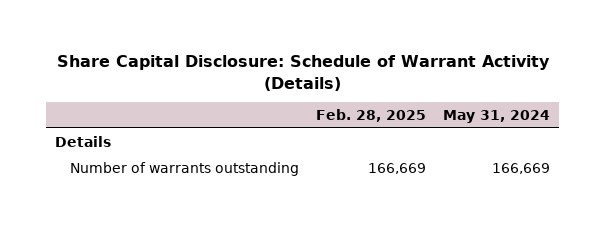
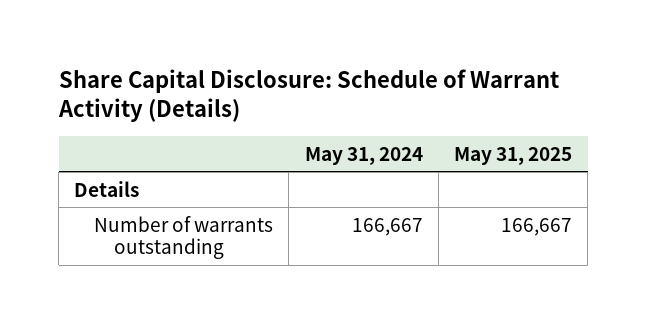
- | Feb. 28, 2025 | May 31, 2024
+ | May 31, 2024 | May 31, 2025
- Number of warrants outstanding | 166,669 | 166,669
+ Number of warrants outstanding | 166,667 | 166,667

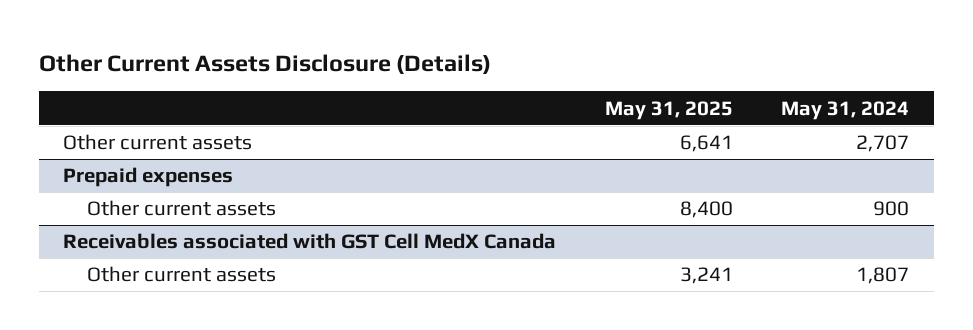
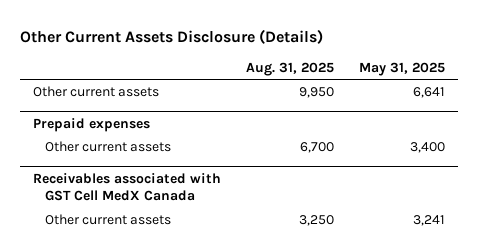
- | May 31, 2025 | May 31, 2024
+ | Aug. 31, 2025 | May 31, 2025
@ Prepaid expenses
- Other current assets | 8,400 | 900
+ Other current assets | 6,700 | 3,400

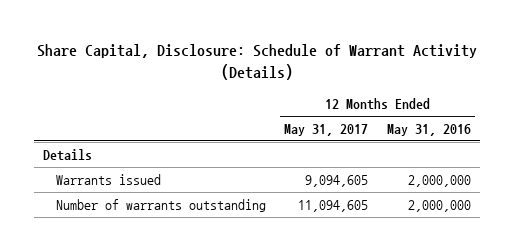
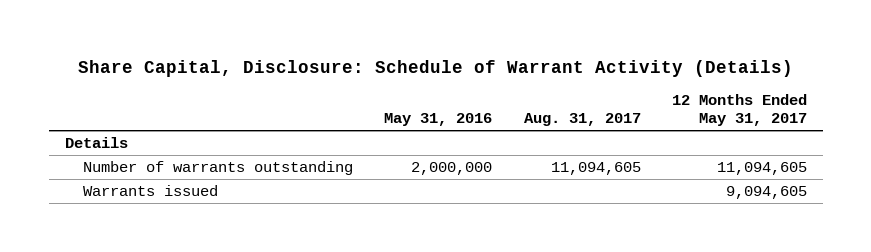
- | 12 Months Ended May 31, 2017 | 12 Months Ended May 31, 2016
+ | May 31, 2016 | Aug. 31, 2017 | 12 Months Ended May 31, 2017
moved down: Warrants issued | | | 9,094,605

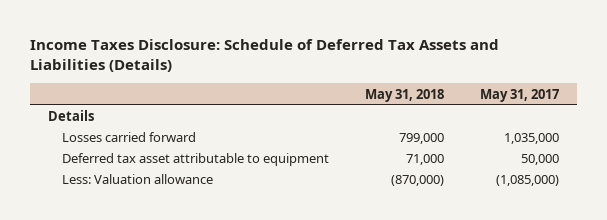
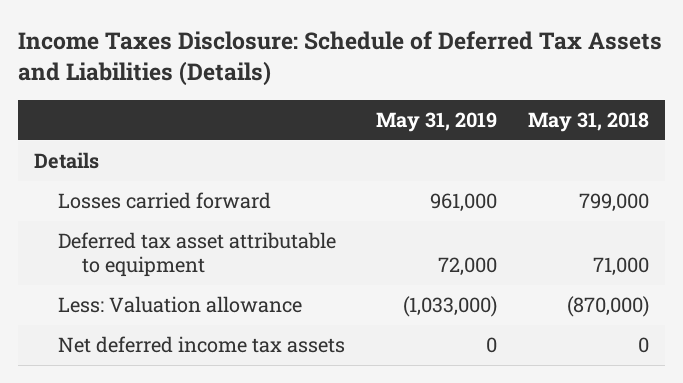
- | May 31, 2018 | May 31, 2017
+ | May 31, 2019 | May 31, 2018
+ Net deferred income tax assets | 0 | 0

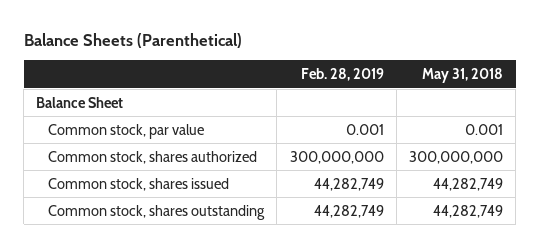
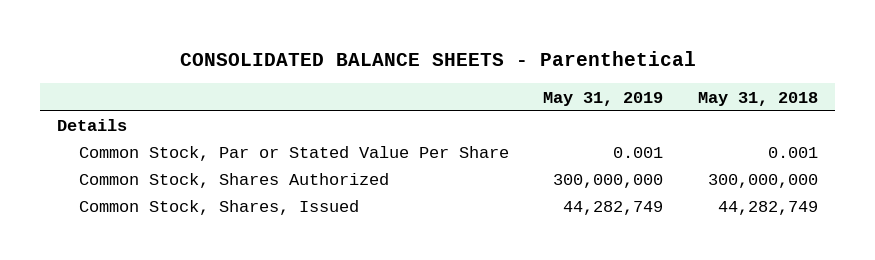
- Balance Sheets (Parenthetical)
+ CONSOLIDATED BALANCE SHEETS - Parenthetical
- | Feb. 28, 2019 | May 31, 2018
+ | May 31, 2019 | May 31, 2018
- Balance Sheet
- Common stock, par value | 0.001 | 0.001
- Common stock, shares authorized | 300,000,000 | 300,000,000
- Common stock, shares issued | 44,282,749 | 44,282,749
- Common stock, shares outstanding | 44,282,749 | 44,282,749
+ Details
+ Common Stock, Par or Stated Value Per Share | 0.001 | 0.001
+ Common Stock, Shares Authorized | 300,000,000 | 300,000,000
+ Common Stock, Shares, Issued | 44,282,749 | 44,282,749

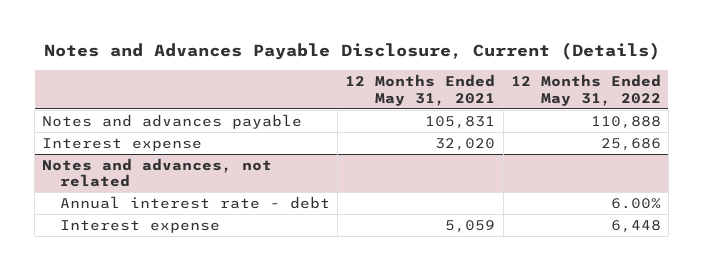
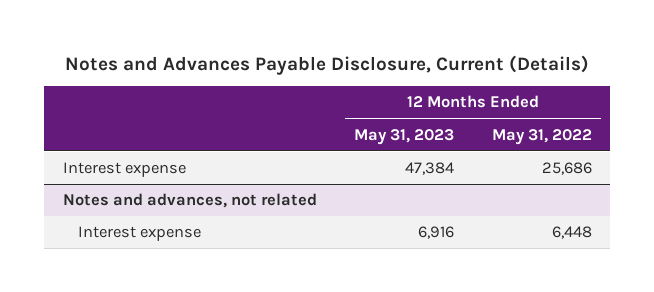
- | 12 Months Ended May 31, 2021 | 12 Months Ended May 31, 2022
+ | 12 Months Ended May 31, 2023 | 12 Months Ended May 31, 2022
- Notes and advances payable | 105,831 | 110,888
@ Notes and advances, not related
- Annual interest rate - debt | | 6.00%

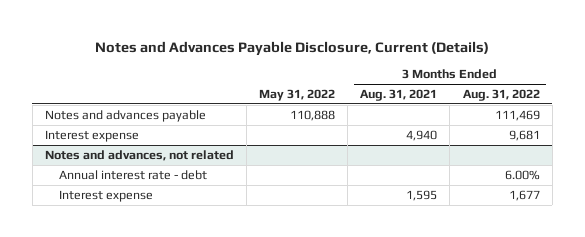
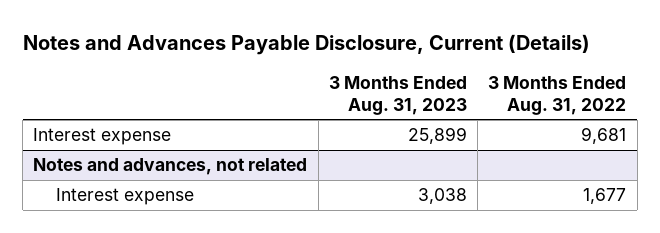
- | May 31, 2022 | 3 Months Ended Aug. 31, 2021 | 3 Months Ended Aug. 31, 2022
+ | 3 Months Ended Aug. 31, 2023 | 3 Months Ended Aug. 31, 2022
- Notes and advances payable | 110,888 | | 111,469
@ Notes and advances, not related
- Annual interest rate - debt | | | 6.00%

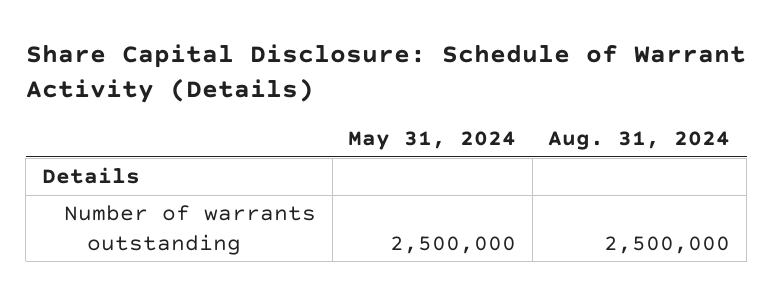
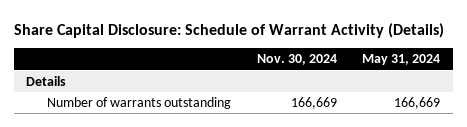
- | May 31, 2024 | Aug. 31, 2024
+ | Nov. 30, 2024 | May 31, 2024
- Number of warrants outstanding | 2,500,000 | 2,500,000
+ Number of warrants outstanding | 166,669 | 166,669

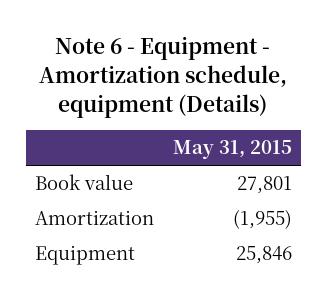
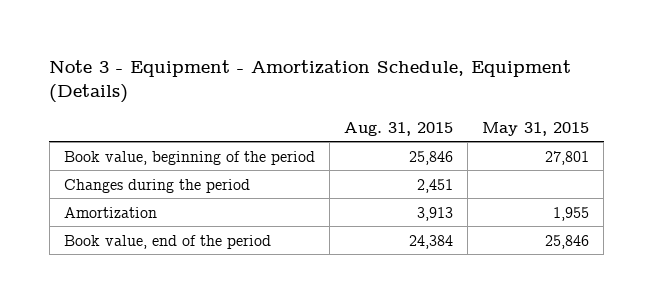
- Note 6 - Equipment - Amortization schedule, equipment (Details)
+ Note 3 - Equipment - Amortization Schedule, Equipment (Details)
- | May 31, 2015
+ | Aug. 31, 2015 | May 31, 2015
- Book value | 27,801
- Amortization | (1,955)
- Equipment | 25,846
+ Book value, beginning of the period | 25,846 | 27,801
+ Changes during the period | 2,451 |
+ Amortization | 3,913 | 1,955
+ Book value, end of the period | 24,384 | 25,846

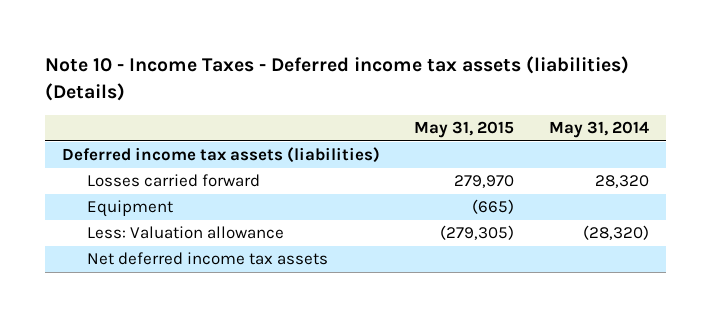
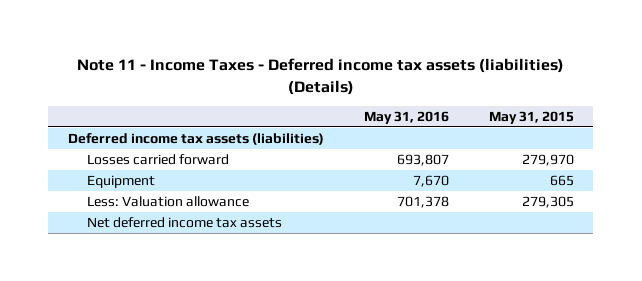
- Note 10 - Income Taxes - Deferred income tax assets (liabilities) (Details)
+ Note 11 - Income Taxes - Deferred income tax assets (liabilities) (Details)
- | May 31, 2015 | May 31, 2014
+ | May 31, 2016 | May 31, 2015
- Equipment | (665) |
- Less: Valuation allowance | (279,305) | (28,320)
+ Equipment | 7,670 | 665
+ Less: Valuation allowance | 701,378 | 279,305

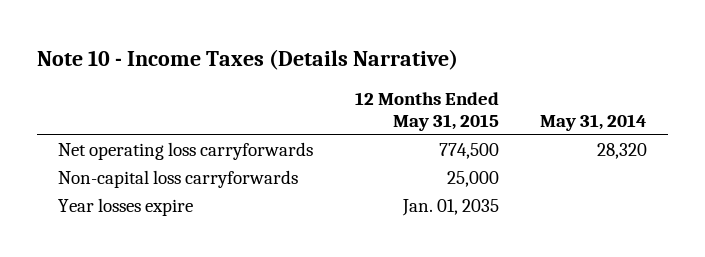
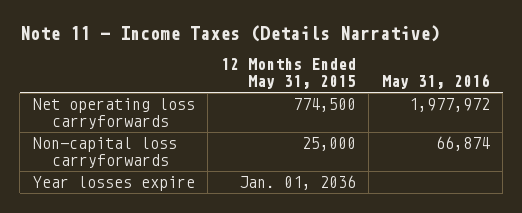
- Note 10 - Income Taxes (Details Narrative)
+ Note 11 - Income Taxes (Details Narrative)
- | 12 Months Ended May 31, 2015 | May 31, 2014
+ | 12 Months Ended May 31, 2015 | May 31, 2016
- Year losses expire | Jan. 01, 2035 |
+ Year losses expire | Jan. 01, 2036 |

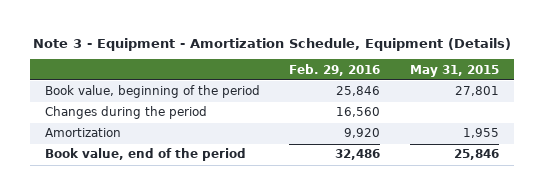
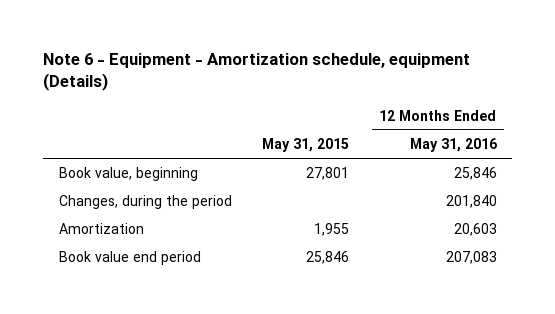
- Note 3 - Equipment - Amortization Schedule, Equipment (Details)
+ Note 6 - Equipment - Amortization schedule, equipment (Details)
- | Feb. 29, 2016 | May 31, 2015
+ | May 31, 2015 | 12 Months Ended May 31, 2016
- Book value, beginning of the period | 25,846 | 27,801
- Changes during the period | 16,560 |
+ Book value, beginning | 27,801 | 25,846
+ Changes, during the period | | 201,840
- Book value, end of the period | 32,486 | 25,846
+ Book value end period | 25,846 | 207,083

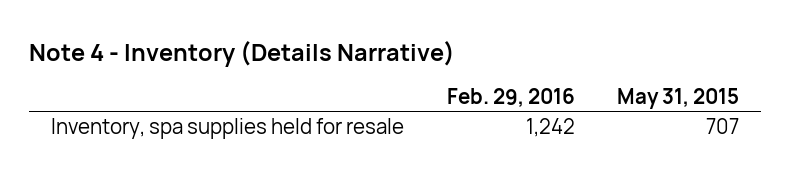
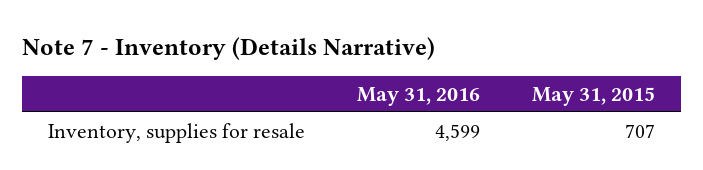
- Note 4 - Inventory (Details Narrative)
+ Note 7 - Inventory (Details Narrative)
- | Feb. 29, 2016 | May 31, 2015
+ | May 31, 2016 | May 31, 2015
- Inventory, spa supplies held for resale | 1,242 | 707
+ Inventory, supplies for resale | 4,599 | 707

